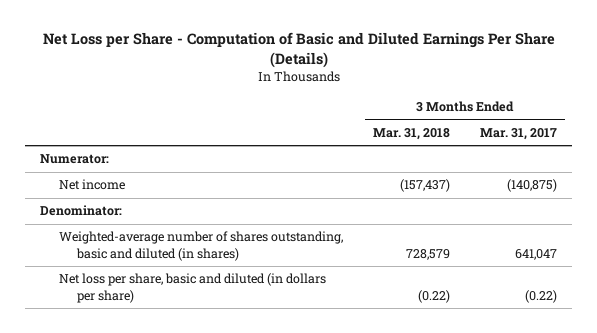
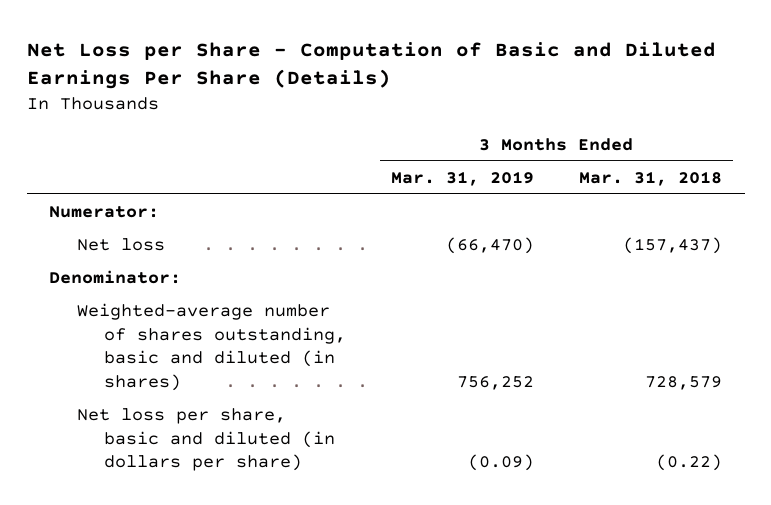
- | 3 Months Ended Mar. 31, 2018 | 3 Months Ended Mar. 31, 2017
+ | 3 Months Ended Mar. 31, 2019 | 3 Months Ended Mar. 31, 2018
- Net income | (157,437) | (140,875)
+ Net loss | (66,470) | (157,437)

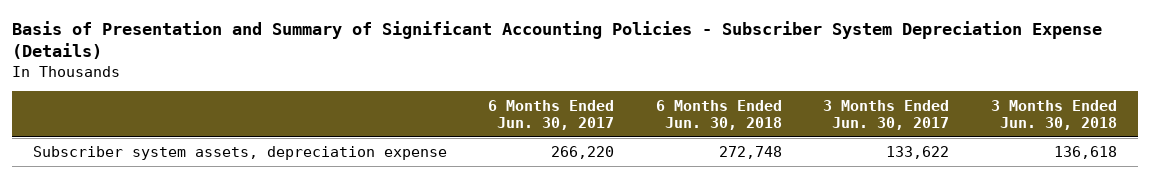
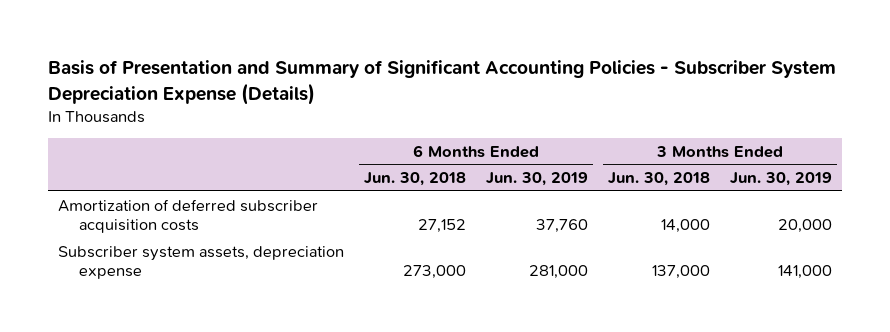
- | 6 Months Ended Jun. 30, 2017 | 6 Months Ended Jun. 30, 2018 | 3 Months Ended Jun. 30, 2017 | 3 Months Ended Jun. 30, 2018
+ | 6 Months Ended Jun. 30, 2018 | 6 Months Ended Jun. 30, 2019 | 3 Months Ended Jun. 30, 2018 | 3 Months Ended Jun. 30, 2019
- Subscriber system assets, depreciation expense | 266,220 | 272,748 | 133,622 | 136,618
+ Amortization of deferred subscriber acquisition costs | 27,152 | 37,760 | 14,000 | 20,000
+ Subscriber system assets, depreciation expense | 273,000 | 281,000 | 137,000 | 141,000

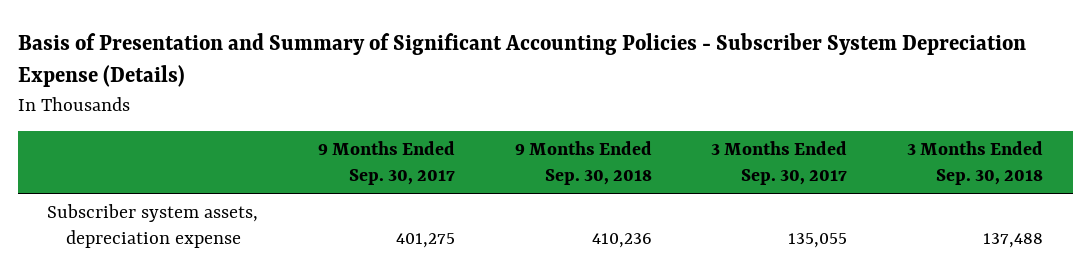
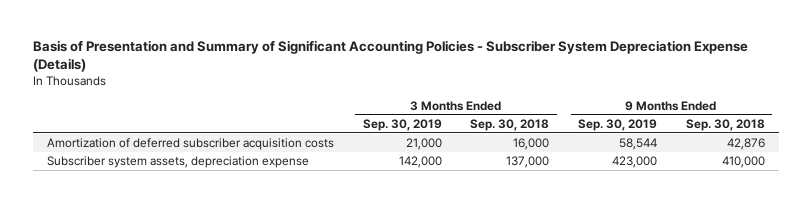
- | 9 Months Ended Sep. 30, 2017 | 9 Months Ended Sep. 30, 2018 | 3 Months Ended Sep. 30, 2017 | 3 Months Ended Sep. 30, 2018
+ | 3 Months Ended Sep. 30, 2019 | 3 Months Ended Sep. 30, 2018 | 9 Months Ended Sep. 30, 2019 | 9 Months Ended Sep. 30, 2018
- Subscriber system assets, depreciation expense | 401,275 | 410,236 | 135,055 | 137,488
+ Amortization of deferred subscriber acquisition costs | 21,000 | 16,000 | 58,544 | 42,876
+ Subscriber system assets, depreciation expense | 142,000 | 137,000 | 423,000 | 410,000

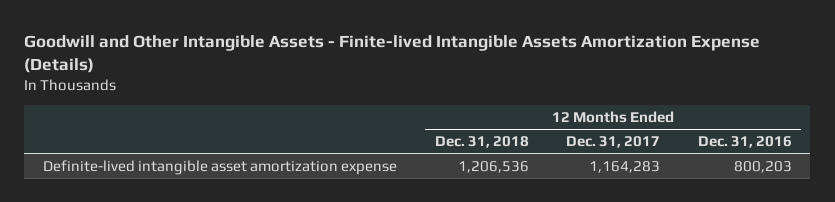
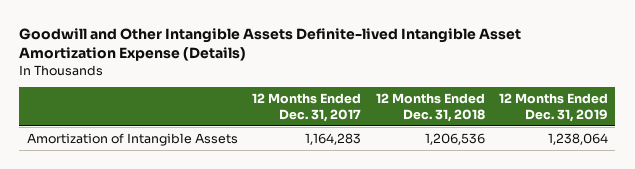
- Goodwill and Other Intangible Assets - Finite-lived Intangible Assets Amortization Expense (Details)
+ Goodwill and Other Intangible Assets Definite-lived Intangible Asset Amortization Expense (Details)
- | 12 Months Ended Dec. 31, 2018 | 12 Months Ended Dec. 31, 2017 | 12 Months Ended Dec. 31, 2016
+ | 12 Months Ended Dec. 31, 2017 | 12 Months Ended Dec. 31, 2018 | 12 Months Ended Dec. 31, 2019
- Definite-lived intangible asset amortization expense | 1,206,536 | 1,164,283 | 800,203
+ Amortization of Intangible Assets | 1,164,283 | 1,206,536 | 1,238,064

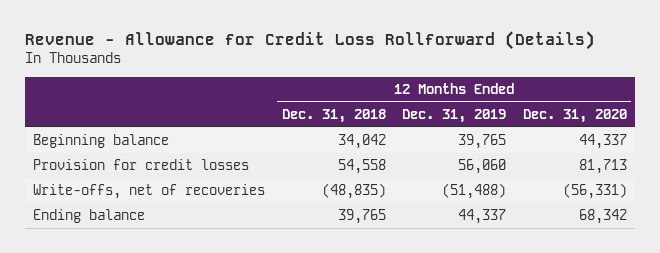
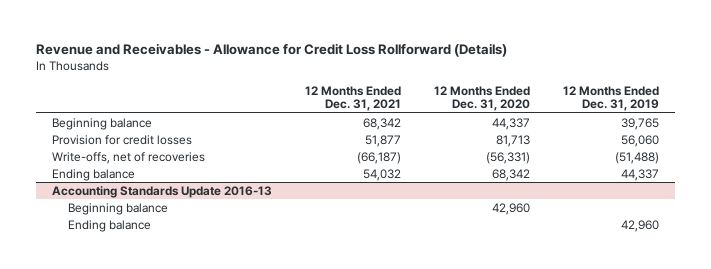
- Revenue - Allowance for Credit Loss Rollforward (Details)
+ Revenue and Receivables - Allowance for Credit Loss Rollforward (Details)
- | 12 Months Ended Dec. 31, 2018 | 12 Months Ended Dec. 31, 2019 | 12 Months Ended Dec. 31, 2020
+ | 12 Months Ended Dec. 31, 2021 | 12 Months Ended Dec. 31, 2020 | 12 Months Ended Dec. 31, 2019
+ Accounting Standards Update 2016-13
+ Beginning balance | | 42,960 |
+ Ending balance | | | 42,960

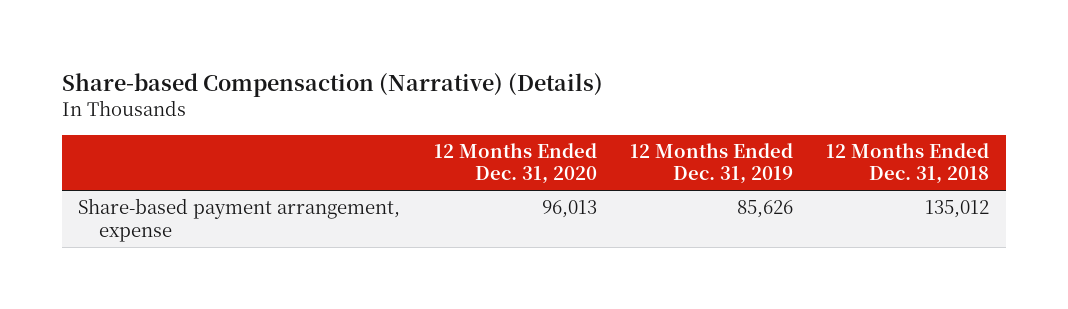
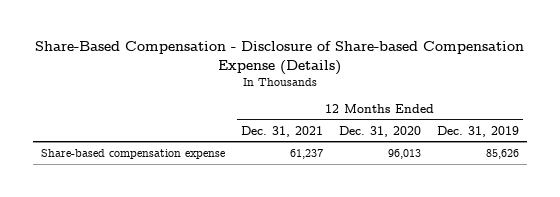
- Share-based Compensaction (Narrative) (Details)
+ Share-Based Compensation - Disclosure of Share-based Compensation Expense (Details)
- | 12 Months Ended Dec. 31, 2020 | 12 Months Ended Dec. 31, 2019 | 12 Months Ended Dec. 31, 2018
+ | 12 Months Ended Dec. 31, 2021 | 12 Months Ended Dec. 31, 2020 | 12 Months Ended Dec. 31, 2019
- Share-based payment arrangement, expense | 96,013 | 85,626 | 135,012
+ Share-based compensation expense | 61,237 | 96,013 | 85,626

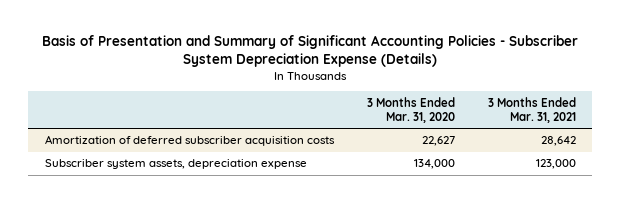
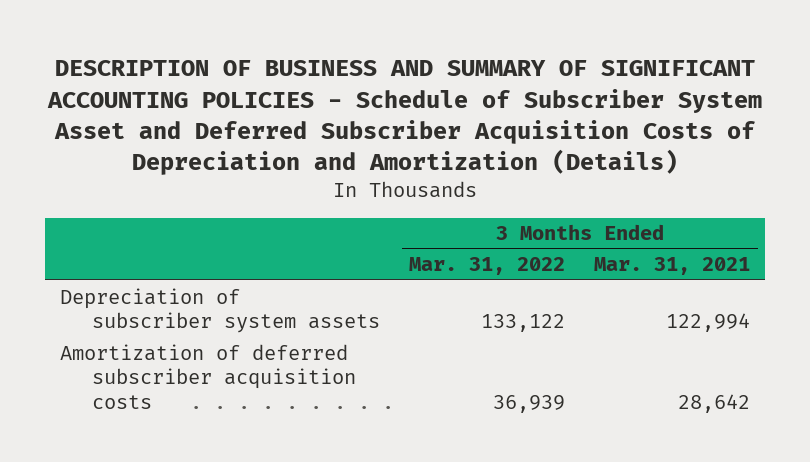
- Basis of Presentation and Summary of Significant Accounting Policies - Subscriber System Depreciation Expense (Details)
+ DESCRIPTION OF BUSINESS AND SUMMARY OF SIGNIFICANT ACCOUNTING POLICIES - Schedule of Subscriber System Asset and Deferred Subscriber Acquisition Costs of Depreciation and Amortization (Details)
- | 3 Months Ended Mar. 31, 2020 | 3 Months Ended Mar. 31, 2021
+ | 3 Months Ended Mar. 31, 2022 | 3 Months Ended Mar. 31, 2021
+ Depreciation of subscriber system assets | 133,122 | 122,994
- Subscriber system assets, depreciation expense | 134,000 | 123,000

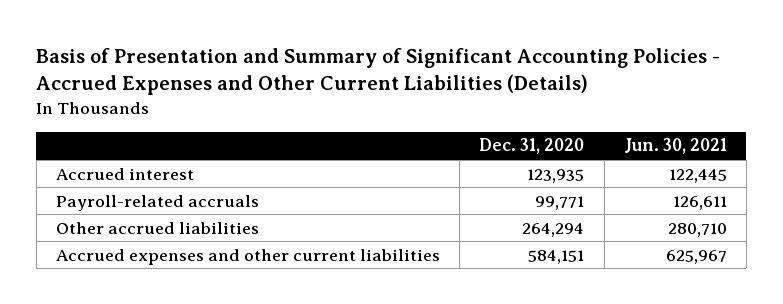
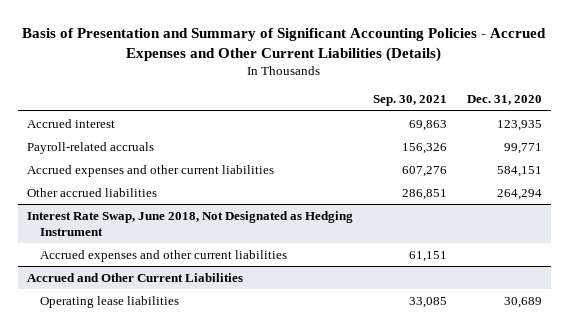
- | Dec. 31, 2020 | Jun. 30, 2021
+ | Sep. 30, 2021 | Dec. 31, 2020
moved down: Other accrued liabilities | 286,851 | 264,294
+ Interest Rate Swap, June 2018, Not Designated as Hedging Instrument
+ Accrued expenses and other current liabilities | 61,151 |
+ Accrued and Other Current Liabilities
+ Operating lease liabilities | 33,085 | 30,689

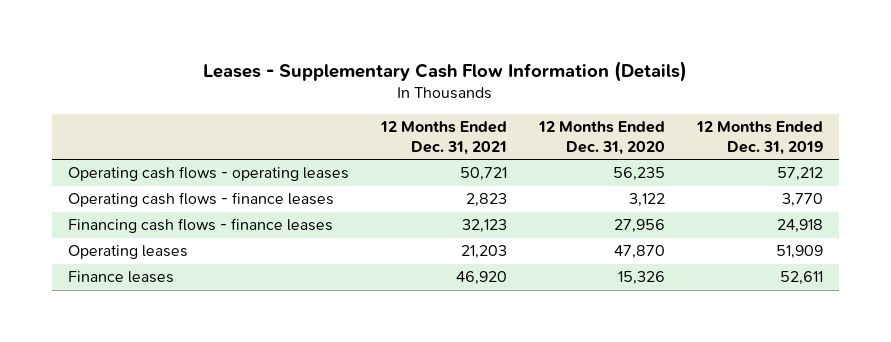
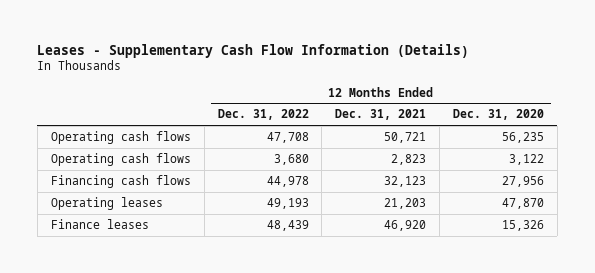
- | 12 Months Ended Dec. 31, 2021 | 12 Months Ended Dec. 31, 2020 | 12 Months Ended Dec. 31, 2019
+ | 12 Months Ended Dec. 31, 2022 | 12 Months Ended Dec. 31, 2021 | 12 Months Ended Dec. 31, 2020
- Operating cash flows - operating leases | 50,721 | 56,235 | 57,212
- Operating cash flows - finance leases | 2,823 | 3,122 | 3,770
- Financing cash flows - finance leases | 32,123 | 27,956 | 24,918
+ Operating cash flows | 47,708 | 50,721 | 56,235
+ Operating cash flows | 3,680 | 2,823 | 3,122
+ Financing cash flows | 44,978 | 32,123 | 27,956

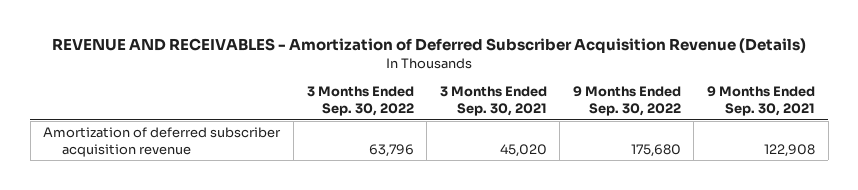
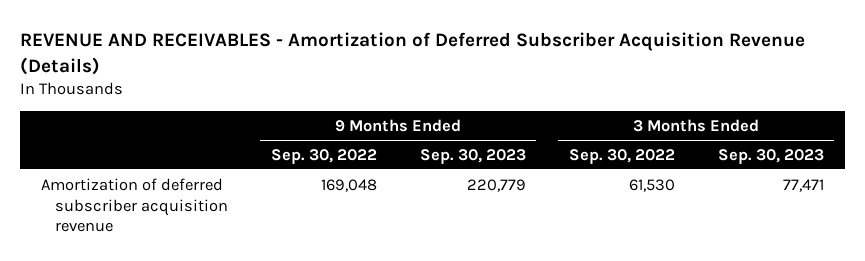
- | 3 Months Ended Sep. 30, 2022 | 3 Months Ended Sep. 30, 2021 | 9 Months Ended Sep. 30, 2022 | 9 Months Ended Sep. 30, 2021
+ | 9 Months Ended Sep. 30, 2022 | 9 Months Ended Sep. 30, 2023 | 3 Months Ended Sep. 30, 2022 | 3 Months Ended Sep. 30, 2023
- Amortization of deferred subscriber acquisition revenue | 63,796 | 45,020 | 175,680 | 122,908
+ Amortization of deferred subscriber acquisition revenue | 169,048 | 220,779 | 61,530 | 77,471

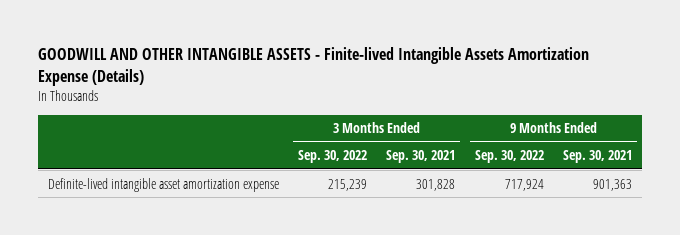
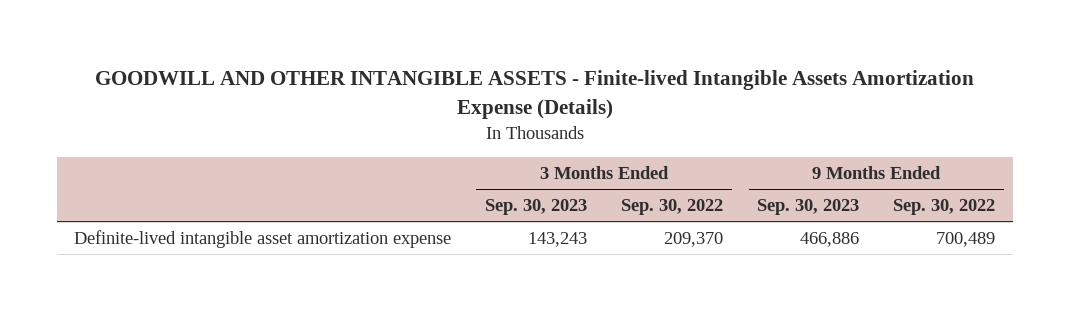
- | 3 Months Ended Sep. 30, 2022 | 3 Months Ended Sep. 30, 2021 | 9 Months Ended Sep. 30, 2022 | 9 Months Ended Sep. 30, 2021
+ | 3 Months Ended Sep. 30, 2023 | 3 Months Ended Sep. 30, 2022 | 9 Months Ended Sep. 30, 2023 | 9 Months Ended Sep. 30, 2022
- Definite-lived intangible asset amortization expense | 215,239 | 301,828 | 717,924 | 901,363
+ Definite-lived intangible asset amortization expense | 143,243 | 209,370 | 466,886 | 700,489

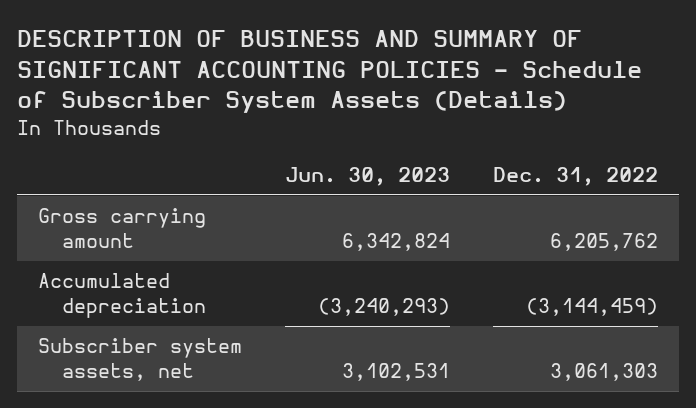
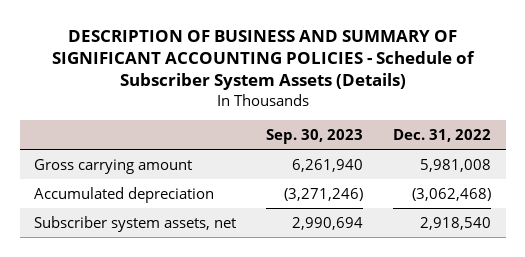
- | Jun. 30, 2023 | Dec. 31, 2022
+ | Sep. 30, 2023 | Dec. 31, 2022
- Gross carrying amount | 6,342,824 | 6,205,762
- Accumulated depreciation | (3,240,293) | (3,144,459)
- Subscriber system assets, net | 3,102,531 | 3,061,303
+ Gross carrying amount | 6,261,940 | 5,981,008
+ Accumulated depreciation | (3,271,246) | (3,062,468)
+ Subscriber system assets, net | 2,990,694 | 2,918,540

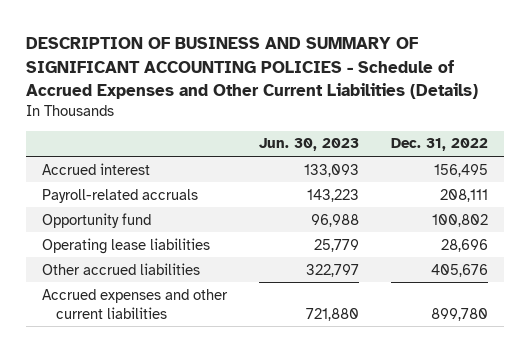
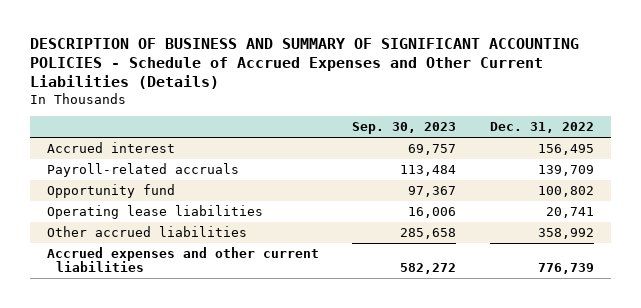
- | Jun. 30, 2023 | Dec. 31, 2022
+ | Sep. 30, 2023 | Dec. 31, 2022
- Payroll-related accruals | 143,223 | 208,111
+ Payroll-related accruals | 113,484 | 139,709
- Operating lease liabilities | 25,779 | 28,696
- Other accrued liabilities | 322,797 | 405,676
- Accrued expenses and other current liabilities | 721,880 | 899,780
+ Operating lease liabilities | 16,006 | 20,741
+ Other accrued liabilities | 285,658 | 358,992
+ Accrued expenses and other current liabilities | 582,272 | 776,739

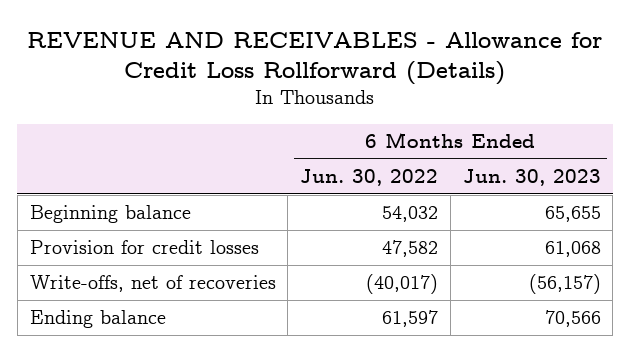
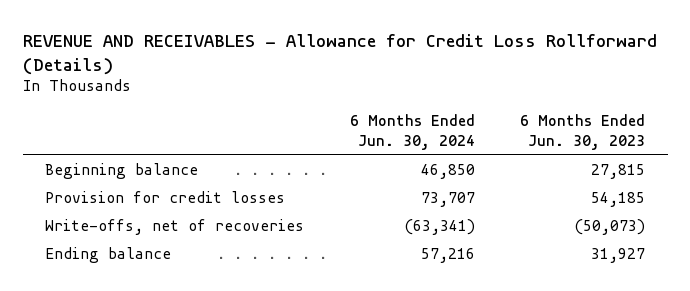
- | 6 Months Ended Jun. 30, 2022 | 6 Months Ended Jun. 30, 2023
+ | 6 Months Ended Jun. 30, 2024 | 6 Months Ended Jun. 30, 2023
- Beginning balance | 54,032 | 65,655
- Provision for credit losses | 47,582 | 61,068
- Write-offs, net of recoveries | (40,017) | (56,157)
- Ending balance | 61,597 | 70,566
+ Beginning balance | 46,850 | 27,815
+ Provision for credit losses | 73,707 | 54,185
+ Write-offs, net of recoveries | (63,341) | (50,073)
+ Ending balance | 57,216 | 31,927

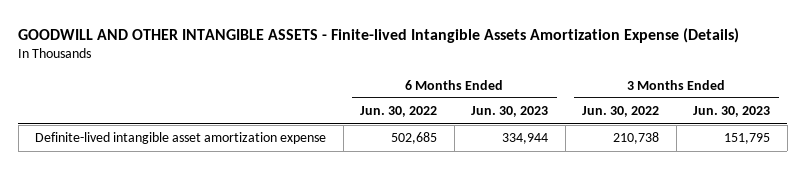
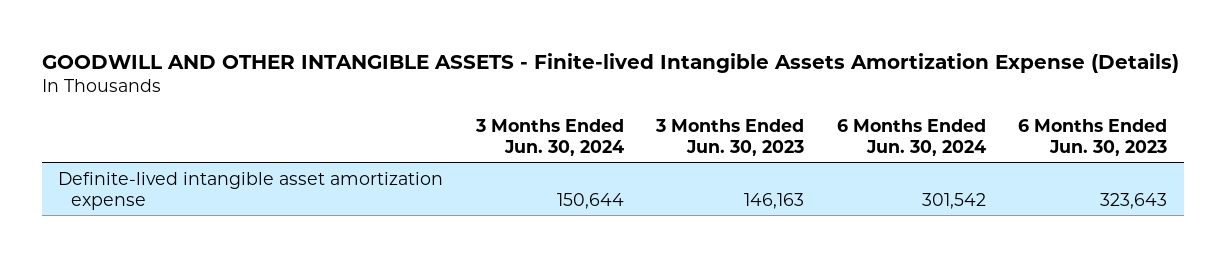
- | 6 Months Ended Jun. 30, 2022 | 6 Months Ended Jun. 30, 2023 | 3 Months Ended Jun. 30, 2022 | 3 Months Ended Jun. 30, 2023
+ | 3 Months Ended Jun. 30, 2024 | 3 Months Ended Jun. 30, 2023 | 6 Months Ended Jun. 30, 2024 | 6 Months Ended Jun. 30, 2023
- Definite-lived intangible asset amortization expense | 502,685 | 334,944 | 210,738 | 151,795
+ Definite-lived intangible asset amortization expense | 150,644 | 146,163 | 301,542 | 323,643

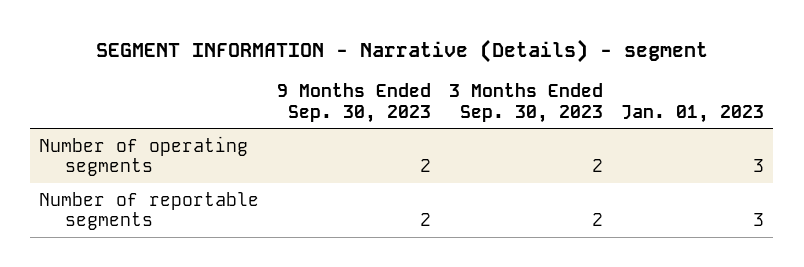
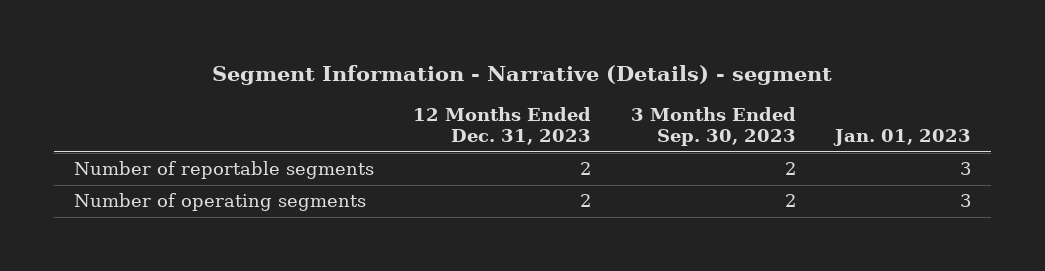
- SEGMENT INFORMATION - Narrative (Details) - segment
+ Segment Information - Narrative (Details) - segment
- | 9 Months Ended Sep. 30, 2023 | 3 Months Ended Sep. 30, 2023 | Jan. 01, 2023
+ | 12 Months Ended Dec. 31, 2023 | 3 Months Ended Sep. 30, 2023 | Jan. 01, 2023
moved down: Number of operating segments | 2 | 2 | 3

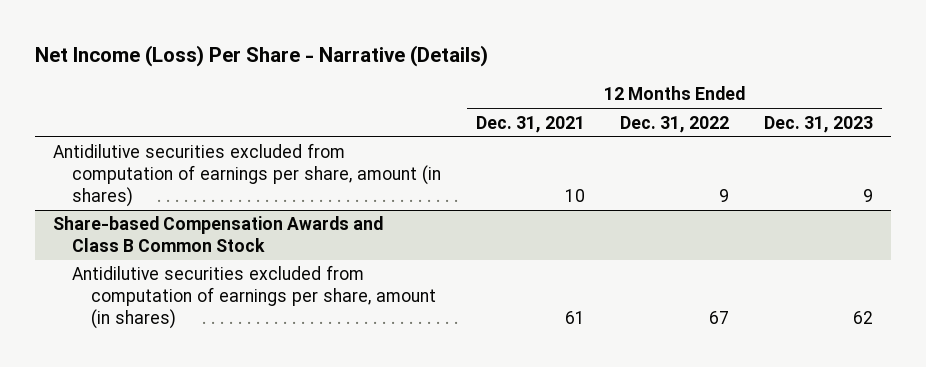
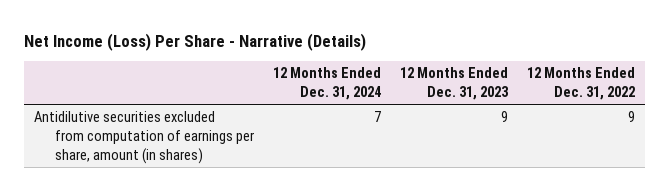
- | 12 Months Ended Dec. 31, 2021 | 12 Months Ended Dec. 31, 2022 | 12 Months Ended Dec. 31, 2023
+ | 12 Months Ended Dec. 31, 2024 | 12 Months Ended Dec. 31, 2023 | 12 Months Ended Dec. 31, 2022
- Share-based Compensation Awards and Class B Common Stock
- Antidilutive securities excluded from computation of earnings per share, amount (in shares) | 61 | 67 | 62

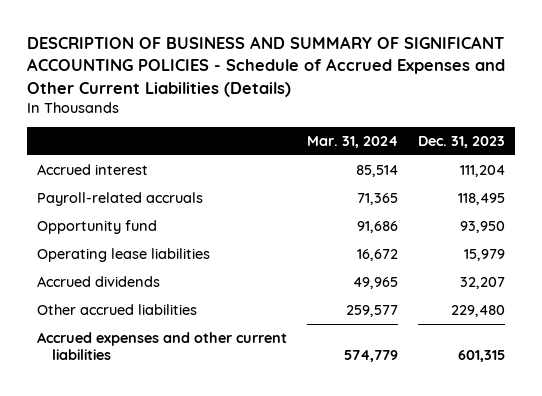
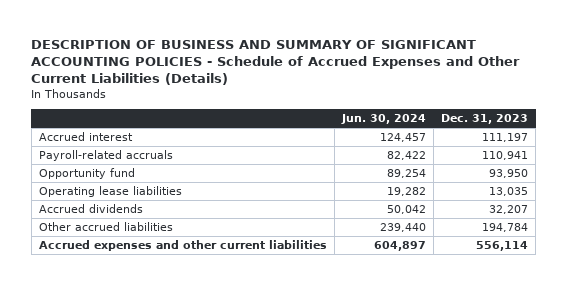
- | Mar. 31, 2024 | Dec. 31, 2023
+ | Jun. 30, 2024 | Dec. 31, 2023
- Accrued interest | 85,514 | 111,204
- Payroll-related accruals | 71,365 | 118,495
+ Accrued interest | 124,457 | 111,197
+ Payroll-related accruals | 82,422 | 110,941
- Operating lease liabilities | 16,672 | 15,979
+ Operating lease liabilities | 19,282 | 13,035
- Other accrued liabilities | 259,577 | 229,480
- Accrued expenses and other current liabilities | 574,779 | 601,315
+ Other accrued liabilities | 239,440 | 194,784
+ Accrued expenses and other current liabilities | 604,897 | 556,114

